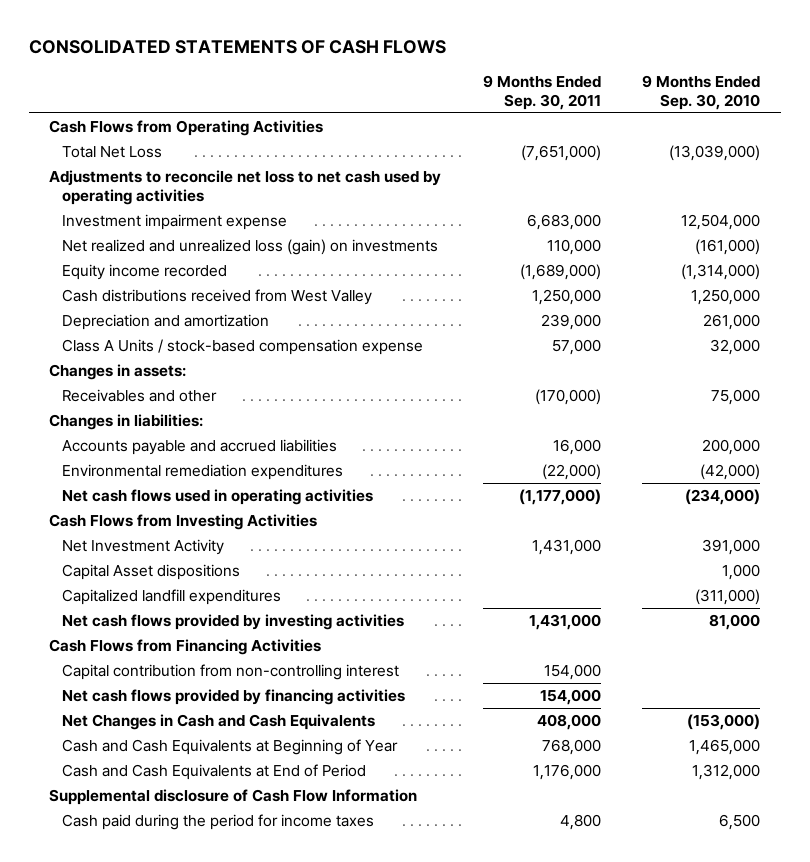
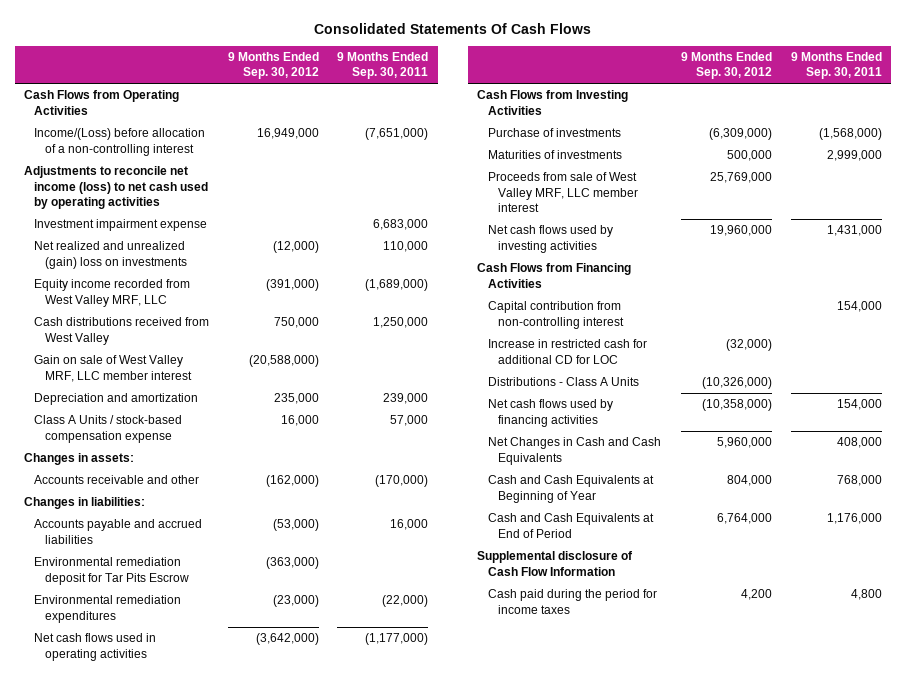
- CONSOLIDATED STATEMENTS OF CASH FLOWS
+ Consolidated Statements Of Cash Flows
- | 9 Months Ended Sep. 30, 2011 | 9 Months Ended Sep. 30, 2010
+ | 9 Months Ended Sep. 30, 2012 | 9 Months Ended Sep. 30, 2011
- Total Net Loss | (7,651,000) | (13,039,000)
- Adjustments to reconcile net loss to net cash used by operating activities
+ Income/(Loss) before allocation of a non-controlling interest | 16,949,000 | (7,651,000)
+ Adjustments to reconcile net income (loss) to net cash used by operating activities
- Net realized and unrealized loss (gain) on investments | 110,000 | (161,000)
- Equity income recorded | (1,689,000) | (1,314,000)
+ Net realized and unrealized (gain) loss on investments | (12,000) | 110,000
+ Equity income recorded from West Valley MRF, LLC | (391,000) | (1,689,000)
+ Gain on sale of West Valley MRF, LLC member interest | (20,588,000) |
- Receivables and other | (170,000) | 75,000
+ Accounts receivable and other | (162,000) | (170,000)
+ Environmental remediation deposit for Tar Pits Escrow | (363,000) |
- Net Investment Activity | 1,431,000 | 391,000
- Capital Asset dispositions | | 1,000
- Capitalized landfill expenditures | | (311,000)
- Net cash flows provided by investing activities | 1,431,000 | 81,000
+ Purchase of investments | (6,309,000) | (1,568,000)
+ Maturities of investments | 500,000 | 2,999,000
+ Proceeds from sale of West Valley MRF, LLC member interest | 25,769,000 |
+ Net cash flows used by investing activities | 19,960,000 | 1,431,000
- Net cash flows provided by financing activities | 154,000 |
+ Increase in restricted cash for additional CD for LOC | (32,000) |
+ Distributions - Class A Units | (10,326,000) |
+ Net cash flows used by financing activities | (10,358,000) | 154,000

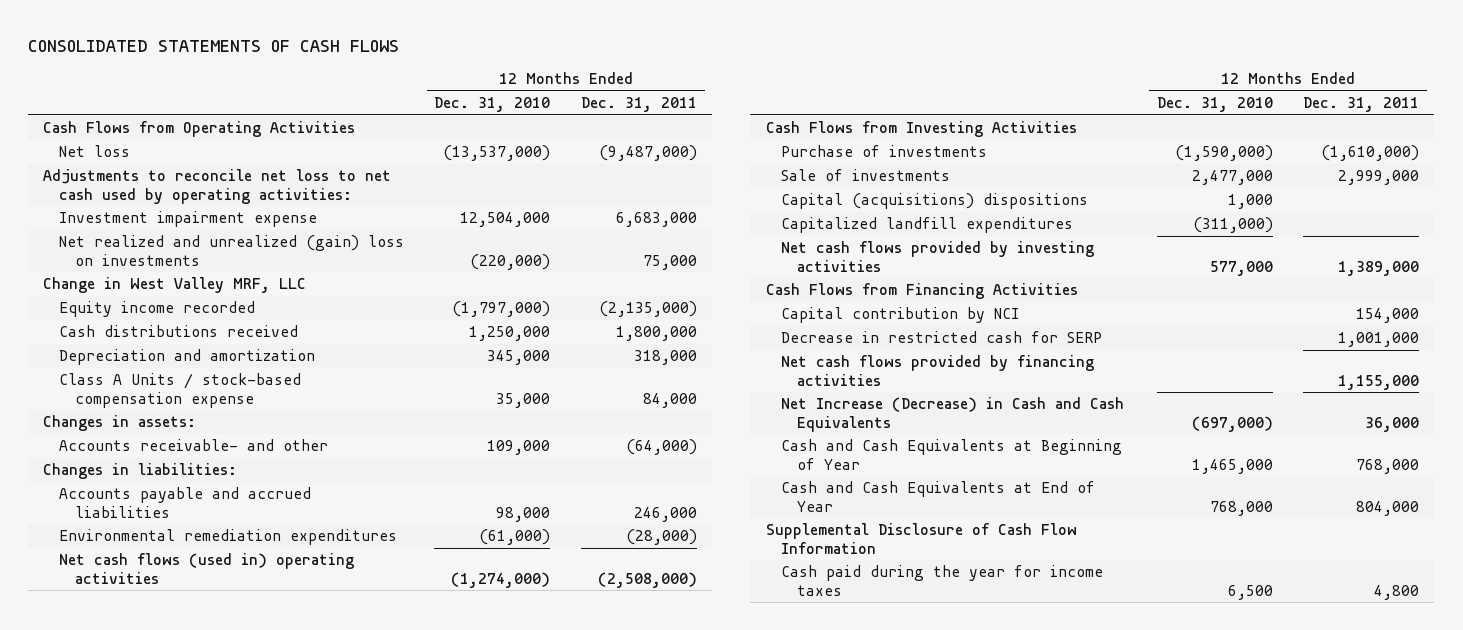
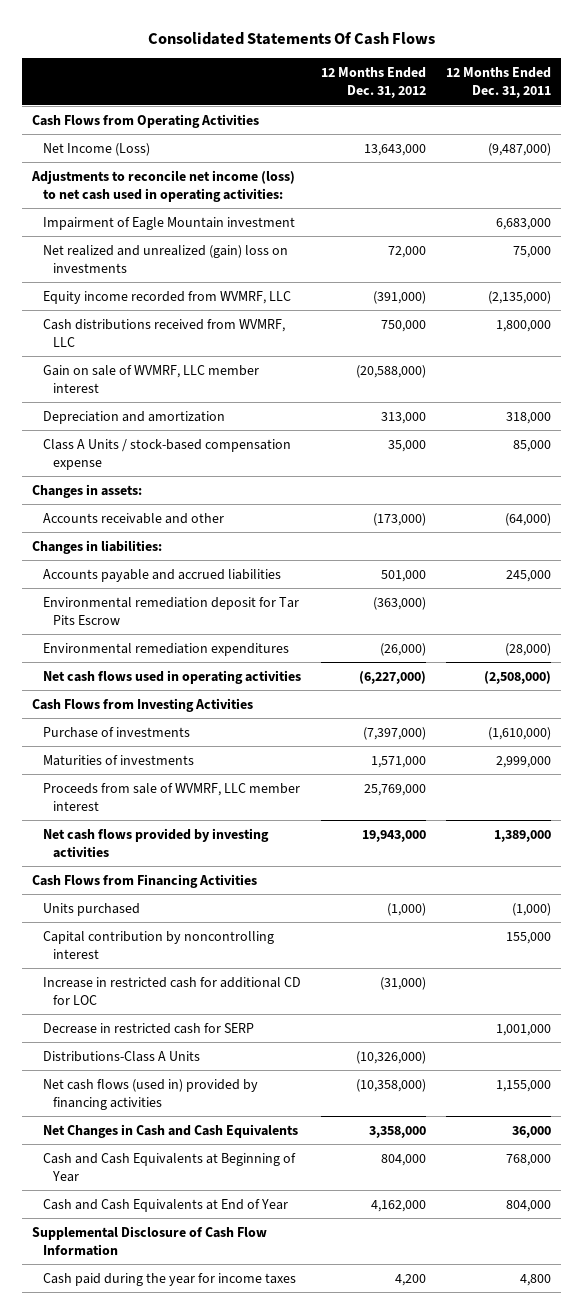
- CONSOLIDATED STATEMENTS OF CASH FLOWS
+ Consolidated Statements Of Cash Flows
- | 12 Months Ended Dec. 31, 2010 | 12 Months Ended Dec. 31, 2011
+ | 12 Months Ended Dec. 31, 2012 | 12 Months Ended Dec. 31, 2011
- Net loss | (13,537,000) | (9,487,000)
- Adjustments to reconcile net loss to net cash used by operating activities:
- Investment impairment expense | 12,504,000 | 6,683,000
+ Net Income (Loss) | 13,643,000 | (9,487,000)
+ Adjustments to reconcile net income (loss) to net cash used in operating activities:
+ Impairment of Eagle Mountain investment | | 6,683,000
- Change in West Valley MRF, LLC
- Equity income recorded | (1,797,000) | (2,135,000)
- Cash distributions received | 1,250,000 | 1,800,000
+ Equity income recorded from WVMRF, LLC | (391,000) | (2,135,000)
+ Cash distributions received from WVMRF, LLC | 750,000 | 1,800,000
+ Gain on sale of WVMRF, LLC member interest | (20,588,000) |
- Class A Units / stock-based compensation expense | 35,000 | 84,000
+ Class A Units / stock-based compensation expense | 35,000 | 85,000
- Accounts receivable- and other | 109,000 | (64,000)
+ Accounts receivable and other | (173,000) | (64,000)
- Accounts payable and accrued liabilities | 98,000 | 246,000
+ Accounts payable and accrued liabilities | 501,000 | 245,000
+ Environmental remediation deposit for Tar Pits Escrow | (363,000) |
- Net cash flows (used in) operating activities | (1,274,000) | (2,508,000)
+ Net cash flows used in operating activities | (6,227,000) | (2,508,000)
- Sale of investments | 2,477,000 | 2,999,000
- Capital (acquisitions) dispositions | 1,000 |
- Capitalized landfill expenditures | (311,000) |
+ Maturities of investments | 1,571,000 | 2,999,000
+ Proceeds from sale of WVMRF, LLC member interest | 25,769,000 |
- Capital contribution by NCI | | 154,000
+ Units purchased | (1,000) | (1,000)
+ Capital contribution by noncontrolling interest | | 155,000
+ Increase in restricted cash for additional CD for LOC | (31,000) |
- Net cash flows provided by financing activities | | 1,155,000
- Net Increase (Decrease) in Cash and Cash Equivalents | (697,000) | 36,000
+ Distributions-Class A Units | (10,326,000) |
+ Net cash flows (used in) provided by financing activities | (10,358,000) | 1,155,000
+ Net Changes in Cash and Cash Equivalents | 3,358,000 | 36,000

